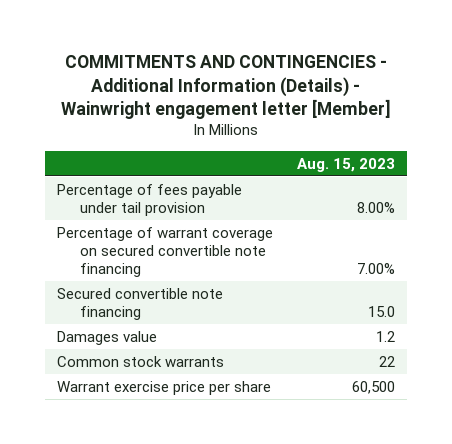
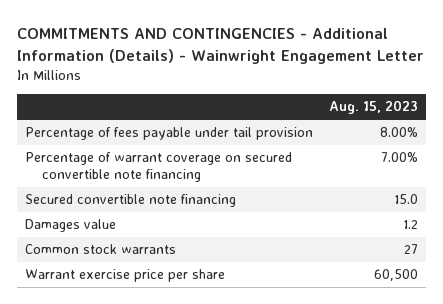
- COMMITMENTS AND CONTINGENCIES - Additional Information (Details) - Wainwright engagement letter [Member]
+ COMMITMENTS AND CONTINGENCIES - Additional Information (Details) - Wainwright Engagement Letter
- Common stock warrants | 22
+ Common stock warrants | 27

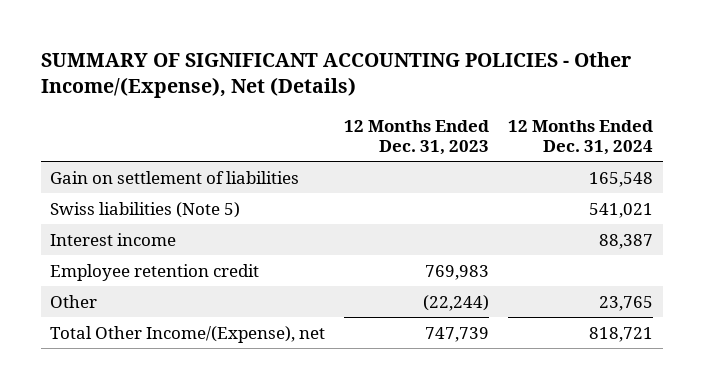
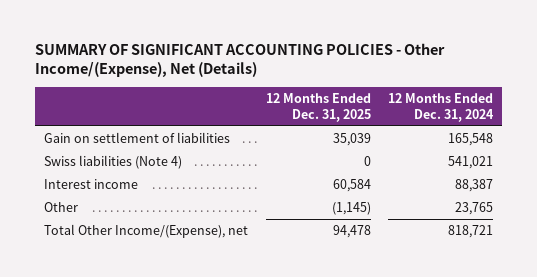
- | 12 Months Ended Dec. 31, 2023 | 12 Months Ended Dec. 31, 2024
+ | 12 Months Ended Dec. 31, 2025 | 12 Months Ended Dec. 31, 2024
- Swiss liabilities (Note 5) | | 541,021
+ Swiss liabilities (Note 4) | 0 | 541,021
- Employee retention credit | 769,983 |

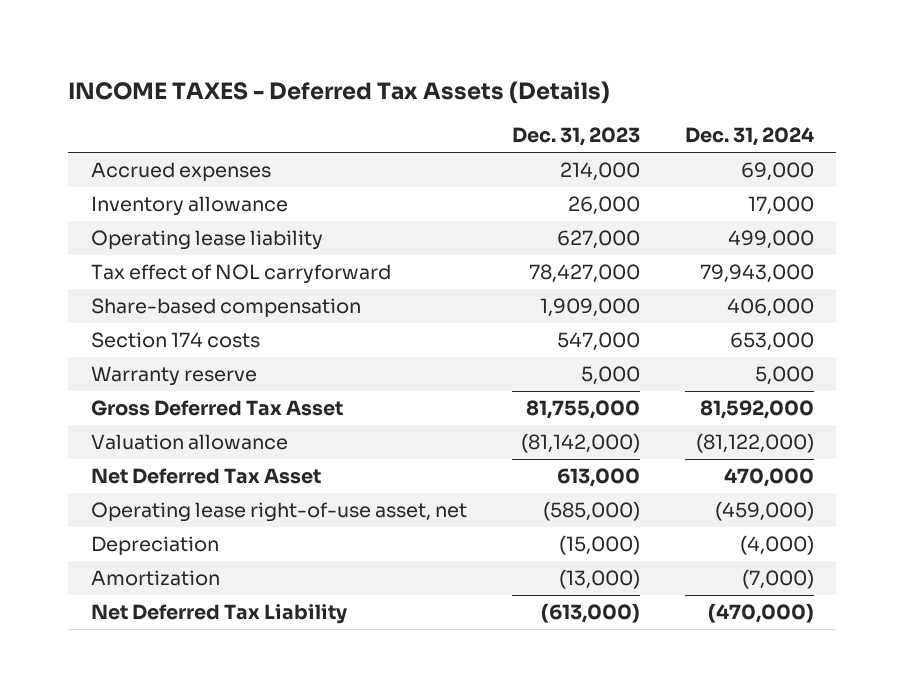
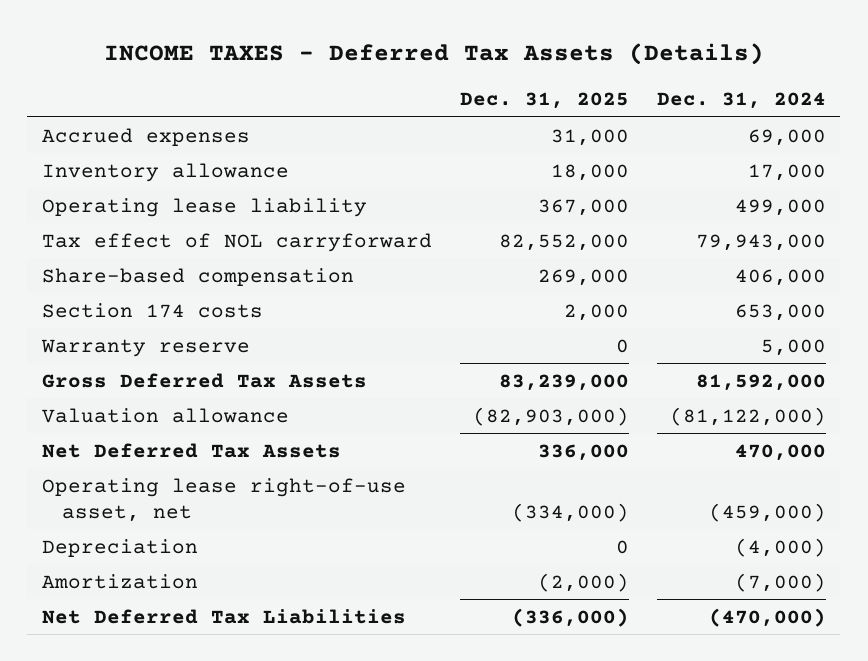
- | Dec. 31, 2023 | Dec. 31, 2024
+ | Dec. 31, 2025 | Dec. 31, 2024
- Gross Deferred Tax Asset | 81,755,000 | 81,592,000
+ Gross Deferred Tax Assets | 83,239,000 | 81,592,000
- Net Deferred Tax Asset | 613,000 | 470,000
+ Net Deferred Tax Assets | 336,000 | 470,000
- Net Deferred Tax Liability | (613,000) | (470,000)
+ Net Deferred Tax Liabilities | (336,000) | (470,000)

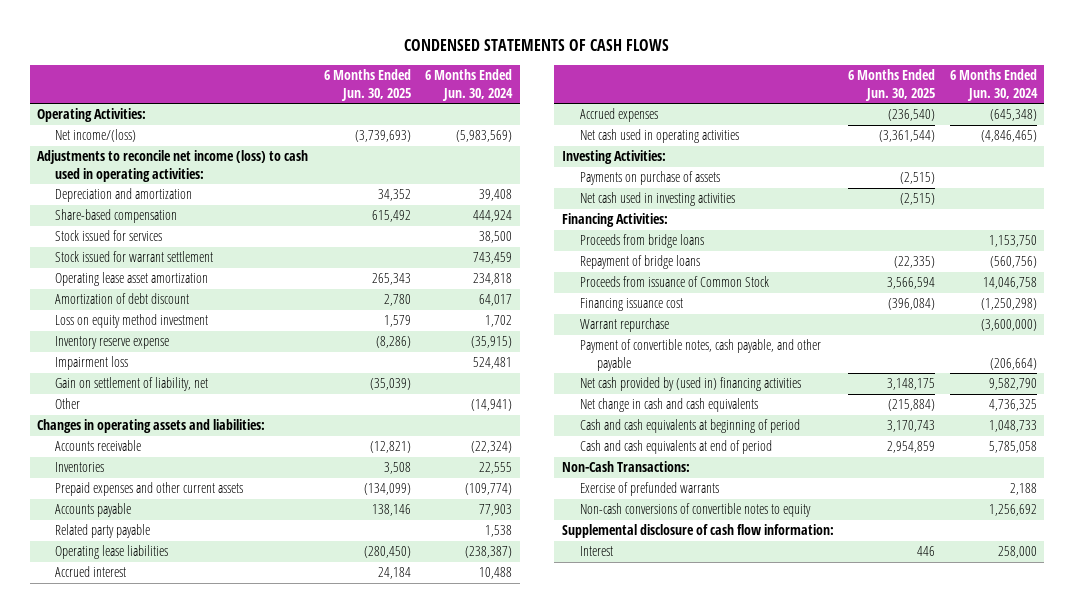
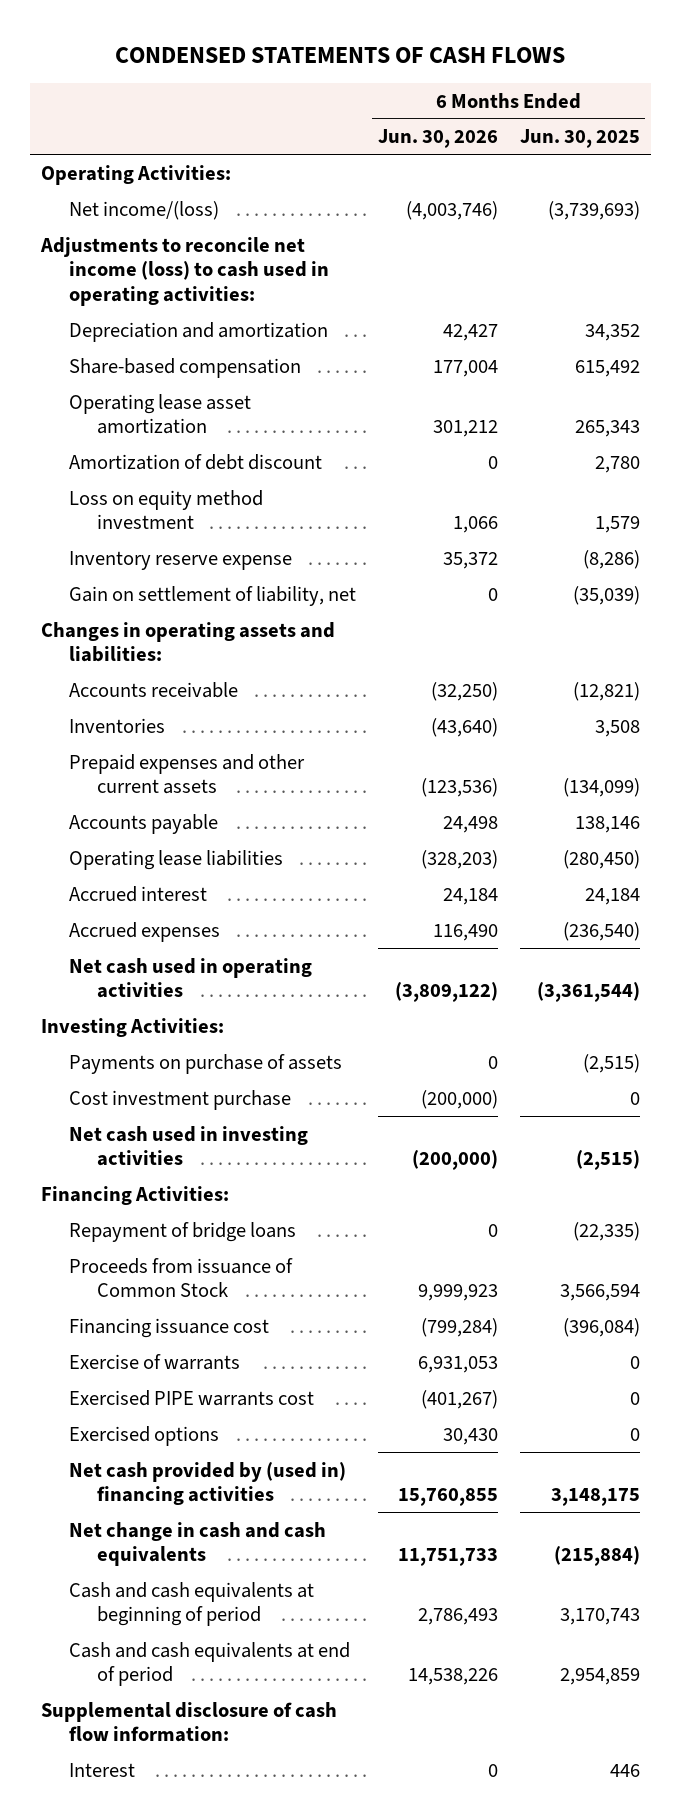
- | 6 Months Ended Jun. 30, 2025 | 6 Months Ended Jun. 30, 2024
+ | 6 Months Ended Jun. 30, 2026 | 6 Months Ended Jun. 30, 2025
- Stock issued for services | | 38,500
- Stock issued for warrant settlement | | 743,459
- Impairment loss | | 524,481
- Other | | (14,941)
- Related party payable | | 1,538
+ Cost investment purchase | (200,000) | 0
- Proceeds from bridge loans | | 1,153,750
- Warrant repurchase | | (3,600,000)
- Payment of convertible notes, cash payable, and other payable | | (206,664)
+ Exercise of warrants | 6,931,053 | 0
+ Exercised PIPE warrants cost | (401,267) | 0
+ Exercised options | 30,430 | 0
- Non-Cash Transactions:
- Exercise of prefunded warrants | | 2,188
- Non-cash conversions of convertible notes to equity | | 1,256,692

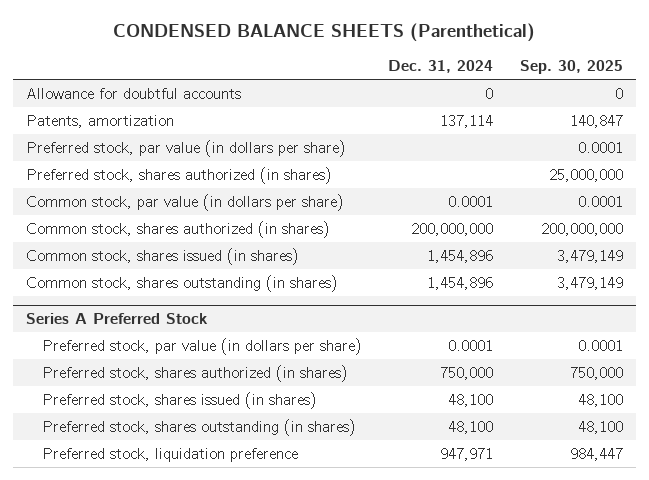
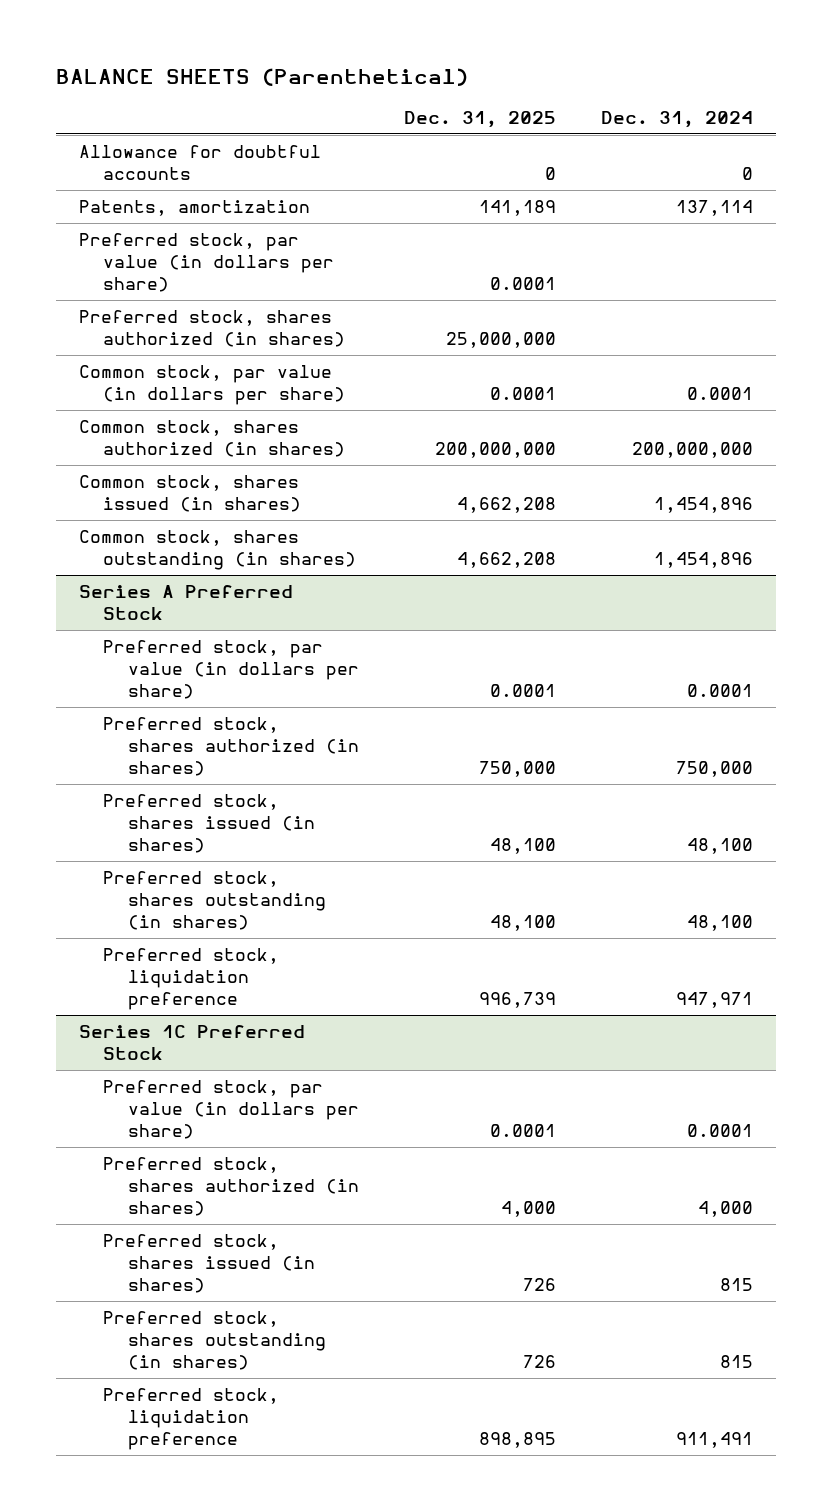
- CONDENSED BALANCE SHEETS (Parenthetical)
+ BALANCE SHEETS (Parenthetical)
- | Dec. 31, 2024 | Sep. 30, 2025
+ | Dec. 31, 2025 | Dec. 31, 2024
+ Series 1C Preferred Stock
+ Preferred stock, par value (in dollars per share) | 0.0001 | 0.0001
+ Preferred stock, shares authorized (in shares) | 4,000 | 4,000
+ Preferred stock, shares issued (in shares) | 726 | 815
+ Preferred stock, shares outstanding (in shares) | 726 | 815
+ Preferred stock, liquidation preference | 898,895 | 911,491

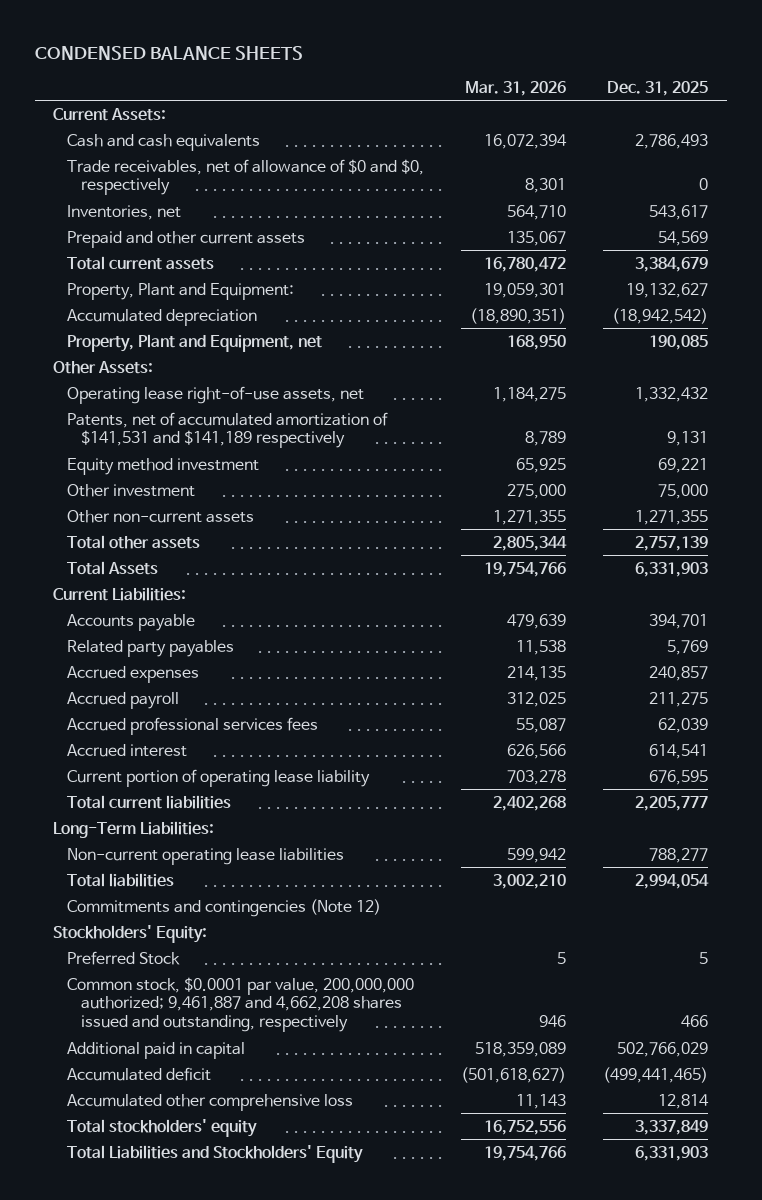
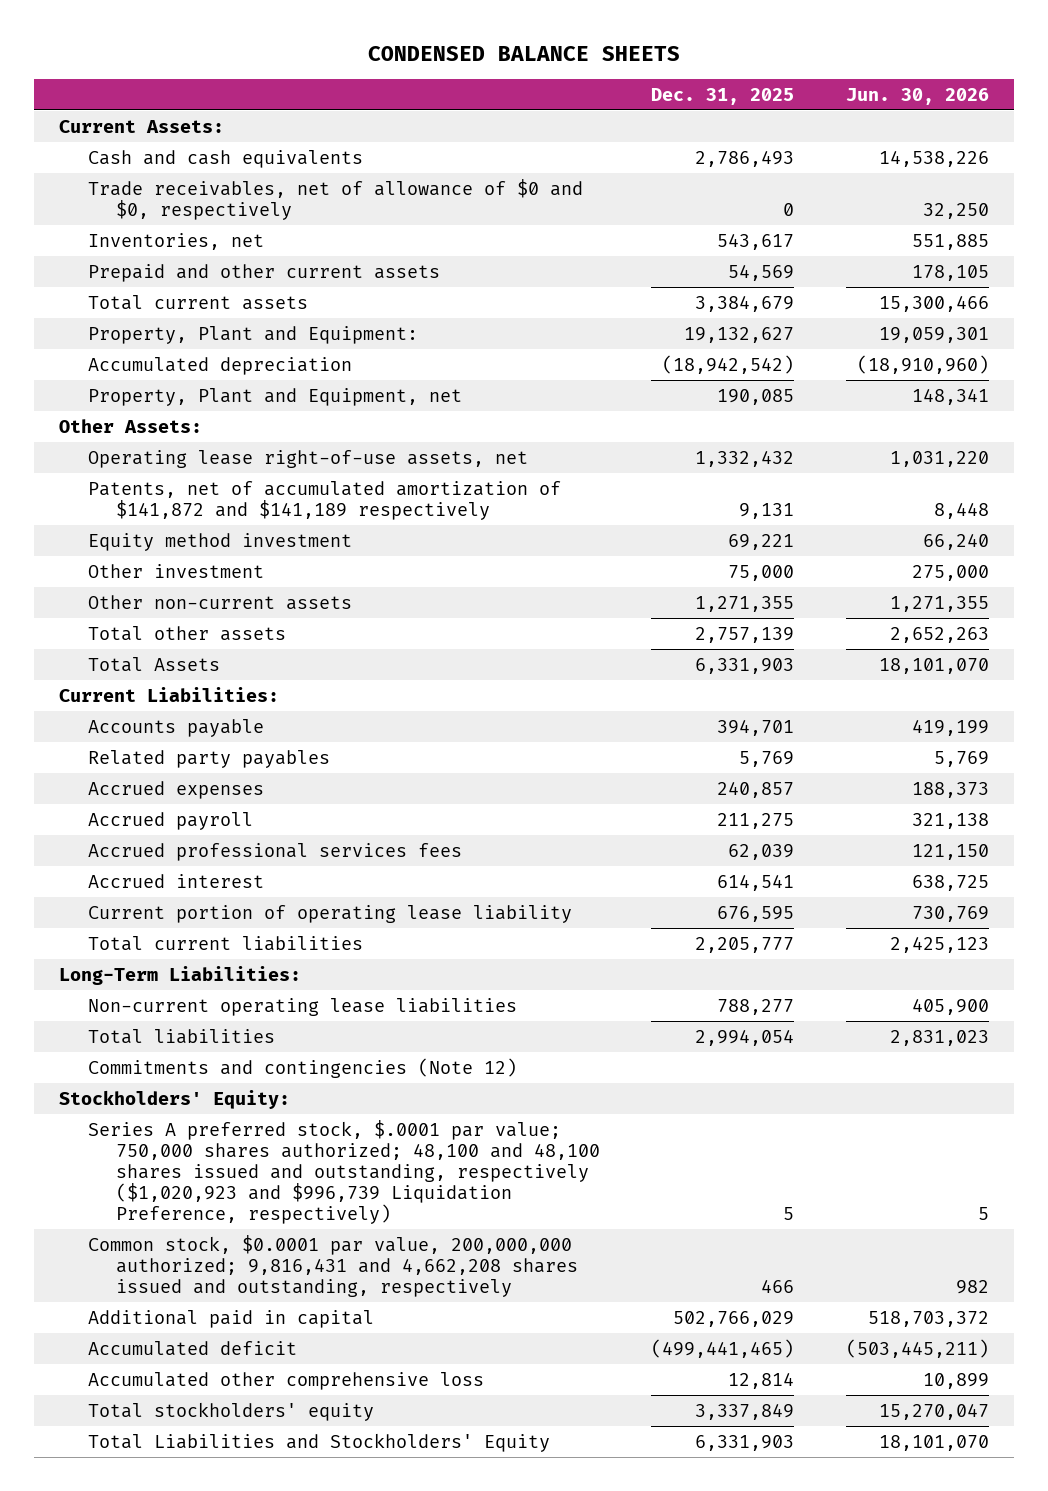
- | Mar. 31, 2026 | Dec. 31, 2025
+ | Dec. 31, 2025 | Jun. 30, 2026
- Patents, net of accumulated amortization of $141,531 and $141,189 respectively | 8,789 | 9,131
+ Patents, net of accumulated amortization of $141,872 and $141,189 respectively | 9,131 | 8,448
- Preferred Stock | 5 | 5
- Common stock, $0.0001 par value, 200,000,000 authorized; 9,461,887 and 4,662,208 shares issued and outstanding, respectively | 946 | 466
+ Series A preferred stock, $.0001 par value; 750,000 shares authorized; 48,100 and 48,100 shares issued and outstanding, respectively ($1,020,923 and $996,739 Liquidation Preference, respectively) | 5 | 5
+ Common stock, $0.0001 par value, 200,000,000 authorized; 9,816,431 and 4,662,208 shares issued and outstanding, respectively | 466 | 982

